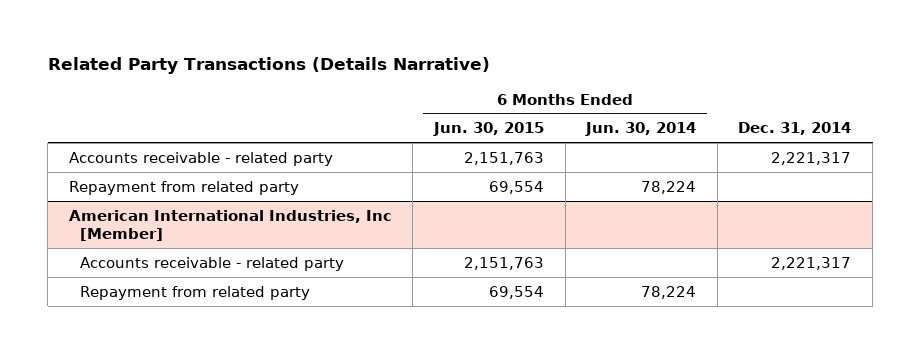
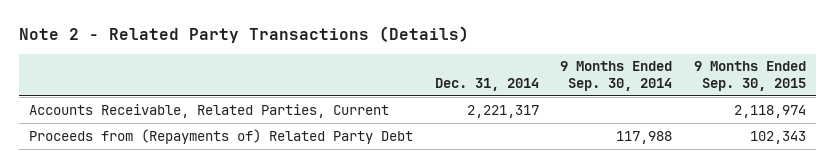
- Related Party Transactions (Details Narrative)
+ Note 2 - Related Party Transactions (Details)
- | 6 Months Ended Jun. 30, 2015 | 6 Months Ended Jun. 30, 2014 | Dec. 31, 2014
+ | Dec. 31, 2014 | 9 Months Ended Sep. 30, 2014 | 9 Months Ended Sep. 30, 2015
- Accounts receivable - related party | 2,151,763 | | 2,221,317
- Repayment from related party | 69,554 | 78,224 |
- American International Industries, Inc [Member]
- Accounts receivable - related party | 2,151,763 | | 2,221,317
- Repayment from related party | 69,554 | 78,224 |
+ Accounts Receivable, Related Parties, Current | 2,221,317 | | 2,118,974
+ Proceeds from (Repayments of) Related Party Debt | | 117,988 | 102,343

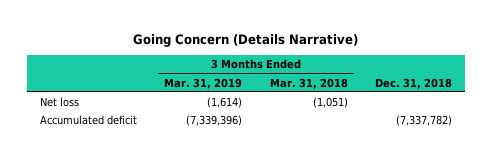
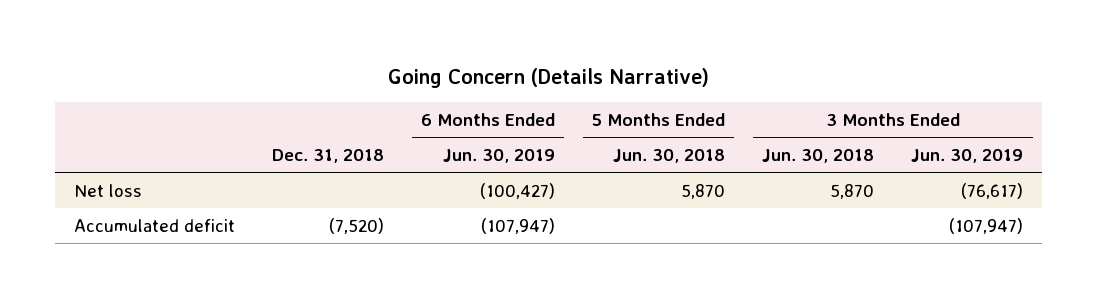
- | 3 Months Ended Mar. 31, 2019 | 3 Months Ended Mar. 31, 2018 | Dec. 31, 2018
+ | Dec. 31, 2018 | 6 Months Ended Jun. 30, 2019 | 5 Months Ended Jun. 30, 2018 | 3 Months Ended Jun. 30, 2018 | 3 Months Ended Jun. 30, 2019
- Accumulated deficit | (7,339,396) | | (7,337,782)
+ Accumulated deficit | (7,520) | (107,947) | | | (107,947)

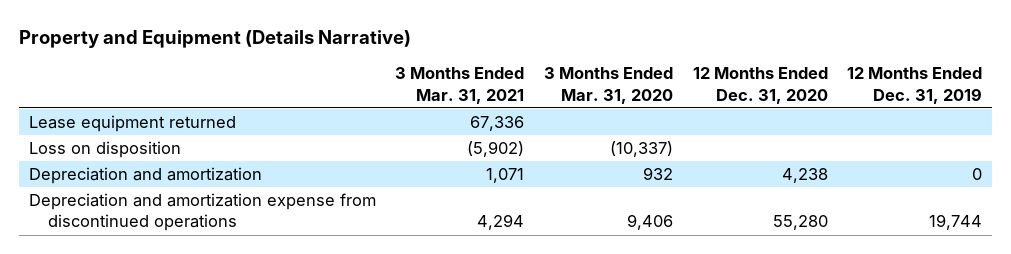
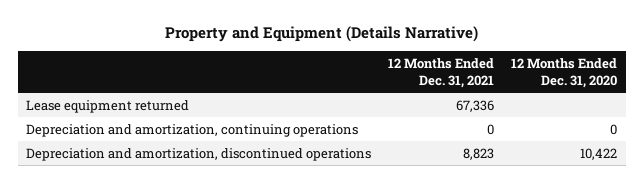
- | 3 Months Ended Mar. 31, 2021 | 3 Months Ended Mar. 31, 2020 | 12 Months Ended Dec. 31, 2020 | 12 Months Ended Dec. 31, 2019
+ | 12 Months Ended Dec. 31, 2021 | 12 Months Ended Dec. 31, 2020
- Loss on disposition | (5,902) | (10,337) | |
- Depreciation and amortization | 1,071 | 932 | 4,238 | 0
- Depreciation and amortization expense from discontinued operations | 4,294 | 9,406 | 55,280 | 19,744
+ Depreciation and amortization, continuing operations | 0 | 0
+ Depreciation and amortization, discontinued operations | 8,823 | 10,422

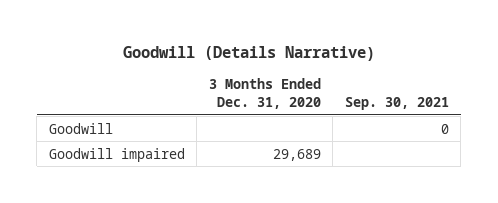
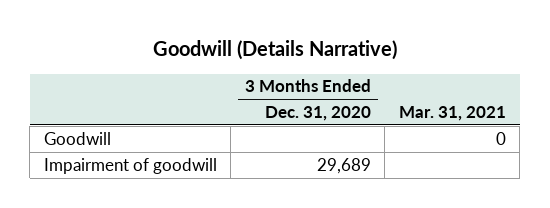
- | 3 Months Ended Dec. 31, 2020 | Sep. 30, 2021
+ | 3 Months Ended Dec. 31, 2020 | Mar. 31, 2021
- Goodwill impaired | 29,689 |
+ Impairment of goodwill | 29,689 |

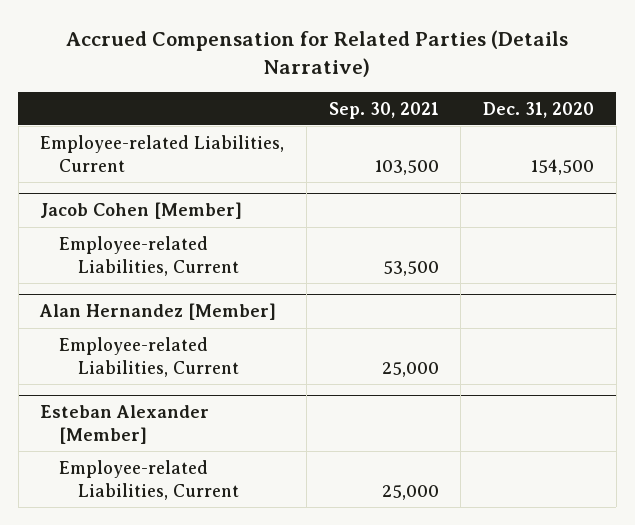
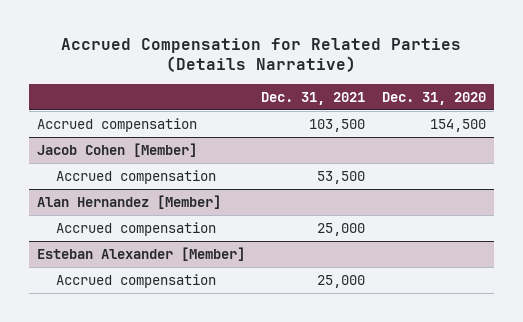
- | Sep. 30, 2021 | Dec. 31, 2020
+ | Dec. 31, 2021 | Dec. 31, 2020
- Employee-related Liabilities, Current | 103,500 | 154,500
+ Accrued compensation | 103,500 | 154,500
@ Jacob Cohen [Member]
- Employee-related Liabilities, Current | 53,500 |
+ Accrued compensation | 53,500 |
@ Alan Hernandez [Member]
- Employee-related Liabilities, Current | 25,000 |
+ Accrued compensation | 25,000 |
@ Esteban Alexander [Member]
- Employee-related Liabilities, Current | 25,000 |
+ Accrued compensation | 25,000 |

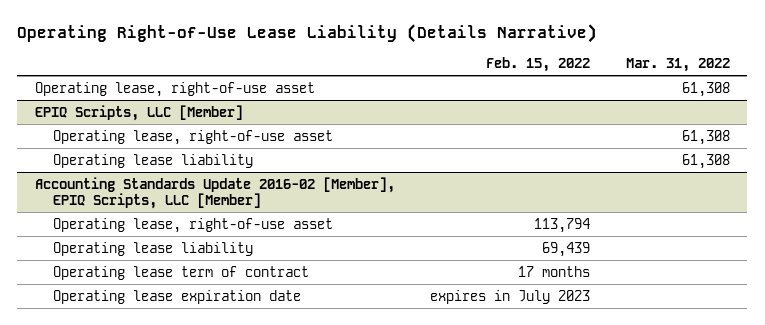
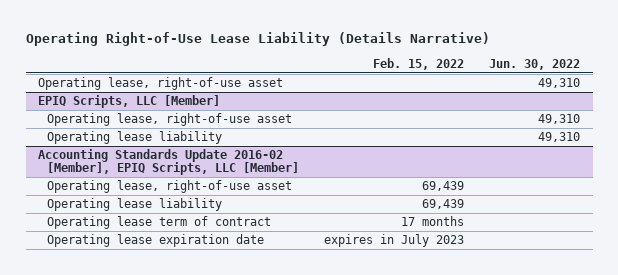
- | Feb. 15, 2022 | Mar. 31, 2022
+ | Feb. 15, 2022 | Jun. 30, 2022
@ Accounting Standards Update 2016-02 [Member], EPIQ Scripts, LLC [Member]
- Operating lease, right-of-use asset | 113,794 |
+ Operating lease, right-of-use asset | 69,439 |

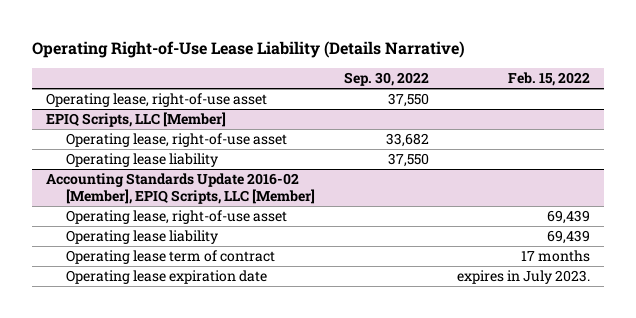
- | Feb. 15, 2022 | Jun. 30, 2022
+ | Sep. 30, 2022 | Feb. 15, 2022
@ Accounting Standards Update 2016-02 [Member], EPIQ Scripts, LLC [Member]
- Operating lease expiration date | expires in July 2023 |
+ Operating lease expiration date | | expires in July 2023.

